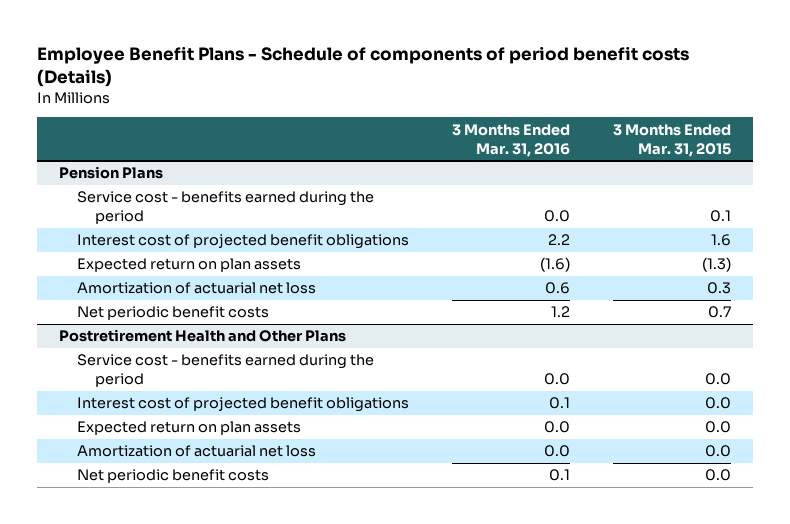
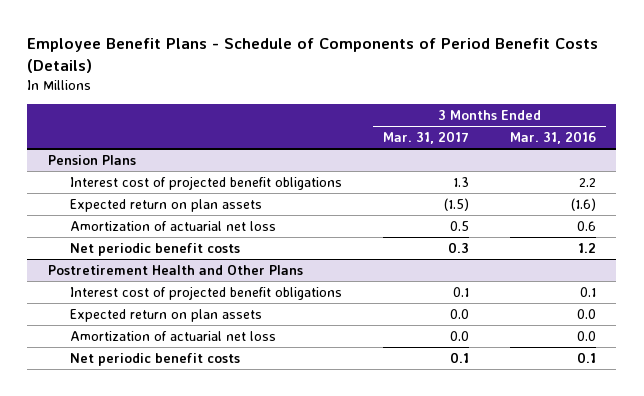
- Employee Benefit Plans - Schedule of components of period benefit costs (Details)
+ Employee Benefit Plans - Schedule of Components of Period Benefit Costs (Details)
- | 3 Months Ended Mar. 31, 2016 | 3 Months Ended Mar. 31, 2015
+ | 3 Months Ended Mar. 31, 2017 | 3 Months Ended Mar. 31, 2016
@ Pension Plans
- Service cost - benefits earned during the period | 0.0 | 0.1
@ Postretirement Health and Other Plans
- Service cost - benefits earned during the period | 0.0 | 0.0

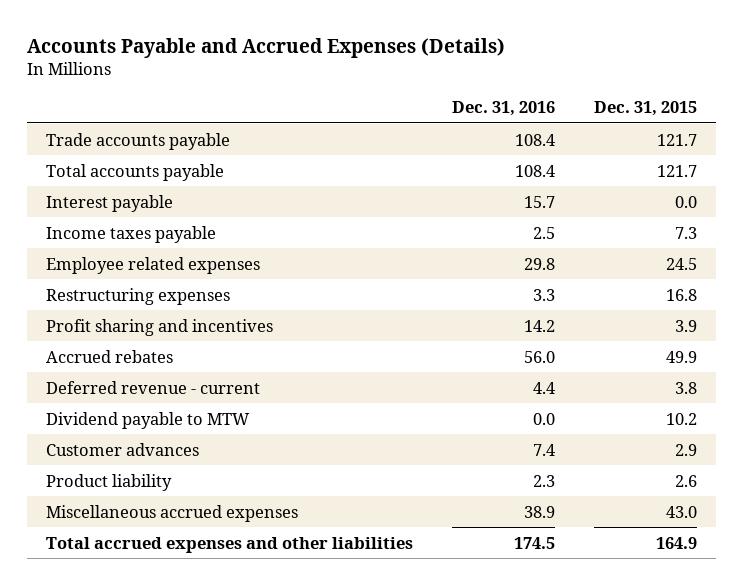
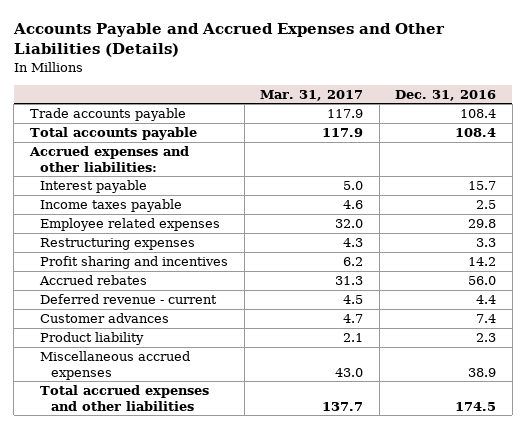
- Accounts Payable and Accrued Expenses (Details)
+ Accounts Payable and Accrued Expenses and Other Liabilities (Details)
- | Dec. 31, 2016 | Dec. 31, 2015
+ | Mar. 31, 2017 | Dec. 31, 2016
+ Accrued expenses and other liabilities:
- Dividend payable to MTW | 0.0 | 10.2

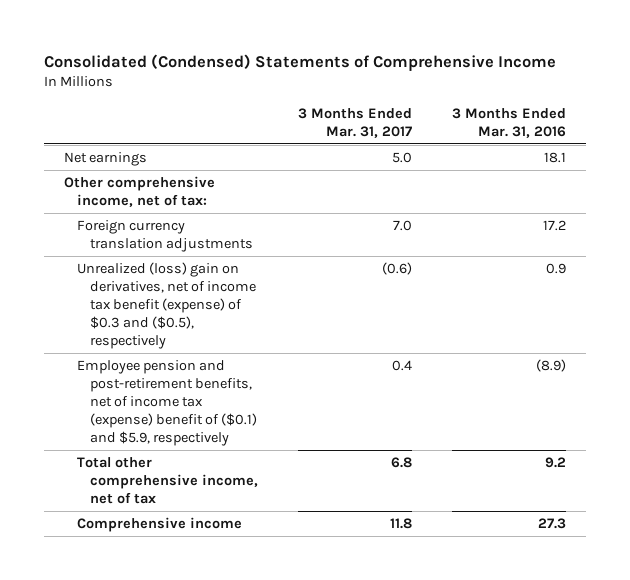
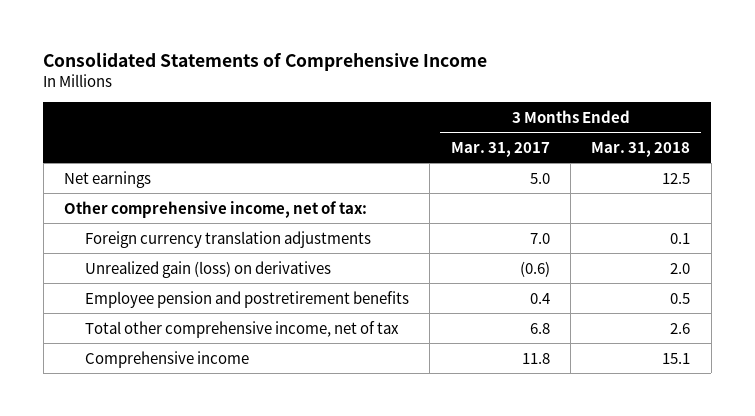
- Consolidated (Condensed) Statements of Comprehensive Income
+ Consolidated Statements of Comprehensive Income
- | 3 Months Ended Mar. 31, 2017 | 3 Months Ended Mar. 31, 2016
+ | 3 Months Ended Mar. 31, 2017 | 3 Months Ended Mar. 31, 2018
- Unrealized (loss) gain on derivatives, net of income tax benefit (expense) of $0.3 and ($0.5), respectively | (0.6) | 0.9
- Employee pension and post-retirement benefits, net of income tax (expense) benefit of ($0.1) and $5.9, respectively | 0.4 | (8.9)
+ Unrealized gain (loss) on derivatives | (0.6) | 2.0
+ Employee pension and postretirement benefits | 0.4 | 0.5

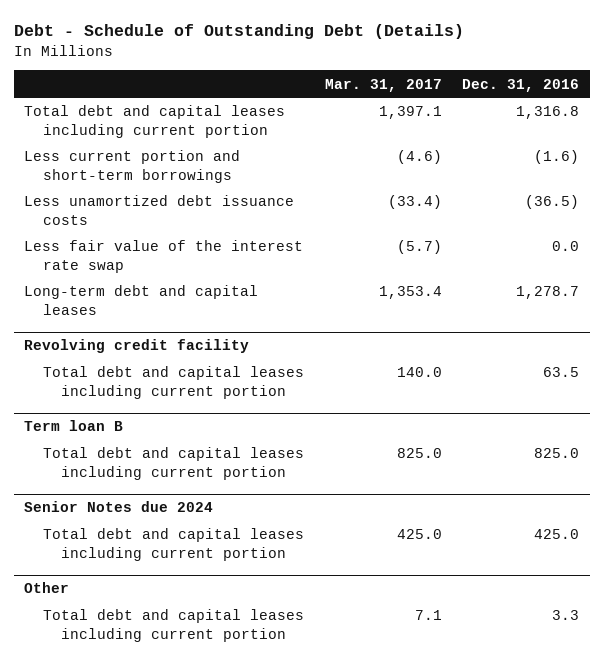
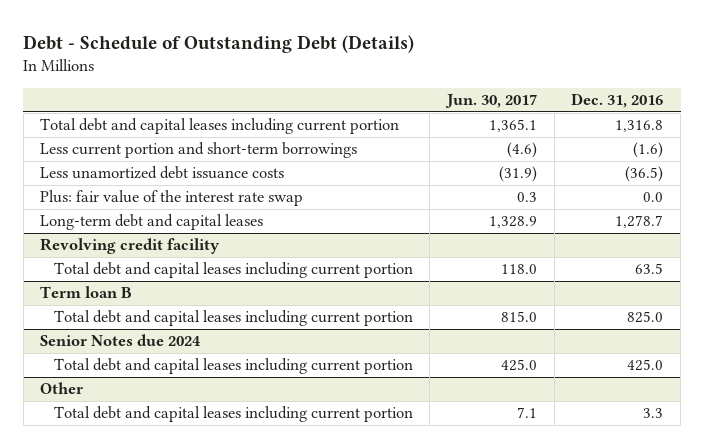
- | Mar. 31, 2017 | Dec. 31, 2016
+ | Jun. 30, 2017 | Dec. 31, 2016
- Less fair value of the interest rate swap | (5.7) | 0.0
+ Plus: fair value of the interest rate swap | 0.3 | 0.0

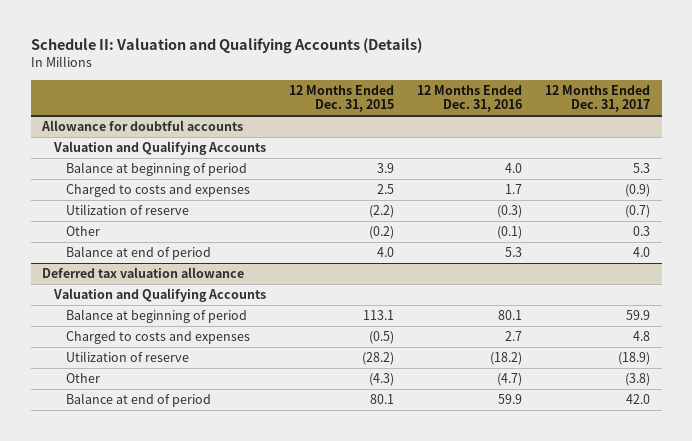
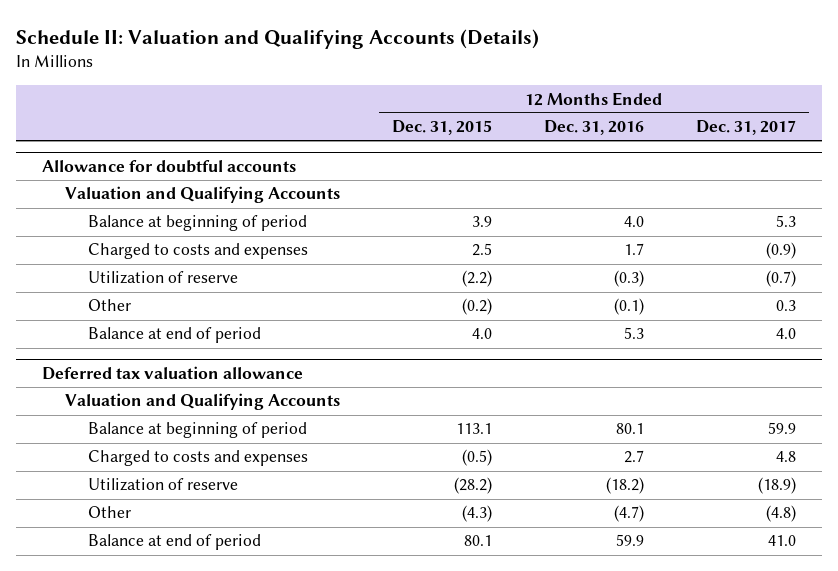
@ Deferred tax valuation allowance
- Other | (4.3) | (4.7) | (3.8)
- Balance at end of period | 80.1 | 59.9 | 42.0
+ Other | (4.3) | (4.7) | (4.8)
+ Balance at end of period | 80.1 | 59.9 | 41.0

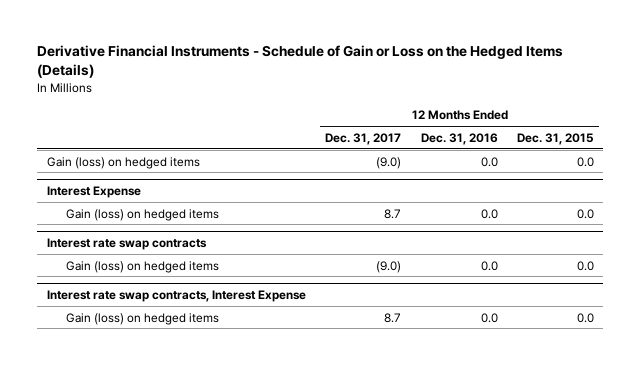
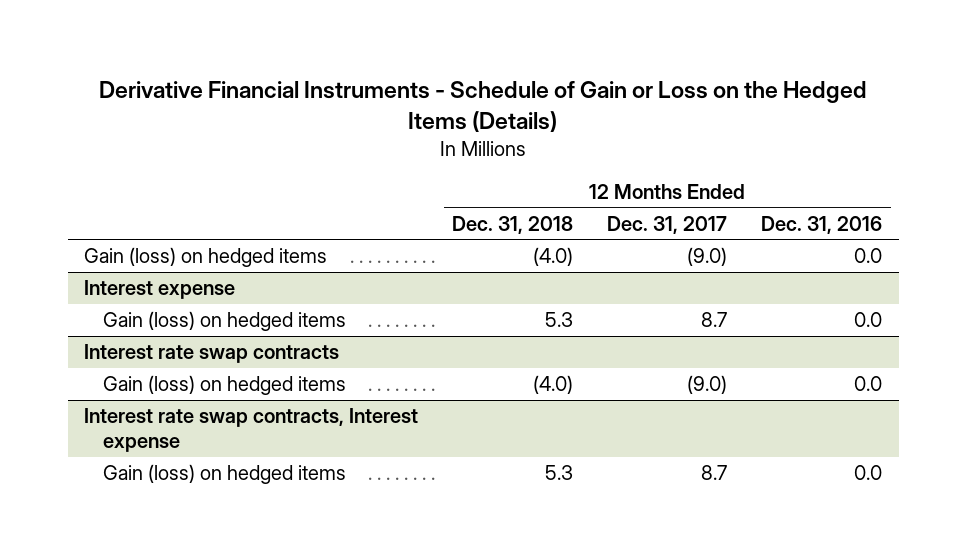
- | 12 Months Ended Dec. 31, 2017 | 12 Months Ended Dec. 31, 2016 | 12 Months Ended Dec. 31, 2015
+ | 12 Months Ended Dec. 31, 2018 | 12 Months Ended Dec. 31, 2017 | 12 Months Ended Dec. 31, 2016
- Interest Expense
+ Interest expense
- Interest rate swap contracts, Interest Expense
+ Interest rate swap contracts, Interest expense

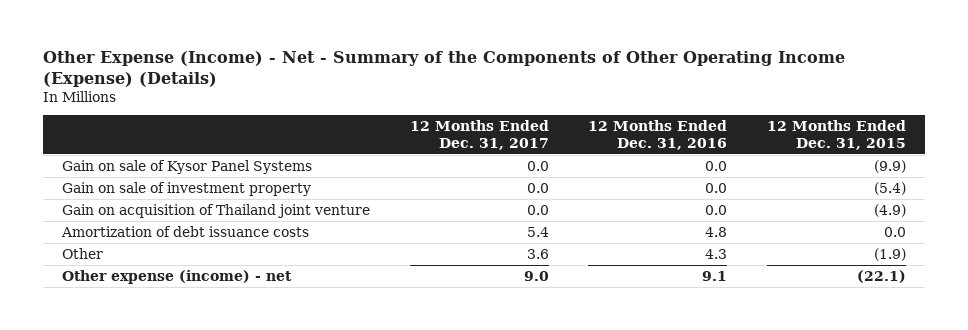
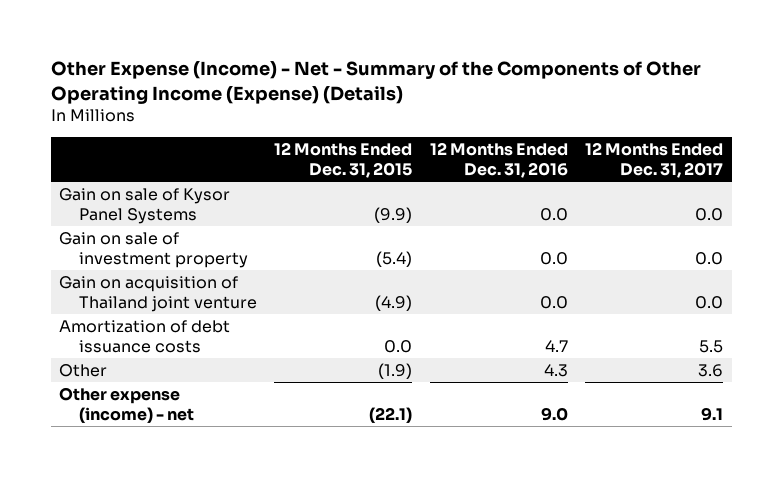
- | 12 Months Ended Dec. 31, 2017 | 12 Months Ended Dec. 31, 2016 | 12 Months Ended Dec. 31, 2015
+ | 12 Months Ended Dec. 31, 2015 | 12 Months Ended Dec. 31, 2016 | 12 Months Ended Dec. 31, 2017
- Amortization of debt issuance costs | 5.4 | 4.8 | 0.0
+ Amortization of debt issuance costs | 0.0 | 4.7 | 5.5
- Other expense (income) - net | 9.0 | 9.1 | (22.1)
+ Other expense (income) - net | (22.1) | 9.0 | 9.1

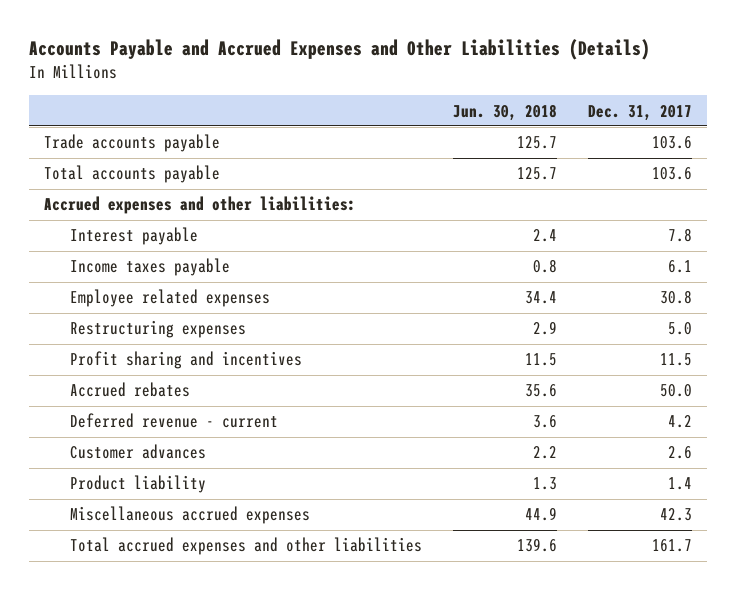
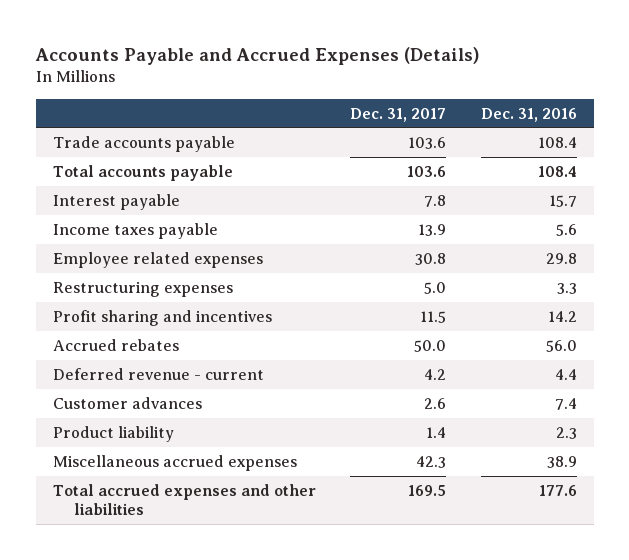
- Accounts Payable and Accrued Expenses and Other Liabilities (Details)
+ Accounts Payable and Accrued Expenses (Details)
- | Jun. 30, 2018 | Dec. 31, 2017
+ | Dec. 31, 2017 | Dec. 31, 2016
- Accrued expenses and other liabilities:
- Income taxes payable | 0.8 | 6.1
+ Income taxes payable | 13.9 | 5.6
- Total accrued expenses and other liabilities | 139.6 | 161.7
+ Total accrued expenses and other liabilities | 169.5 | 177.6

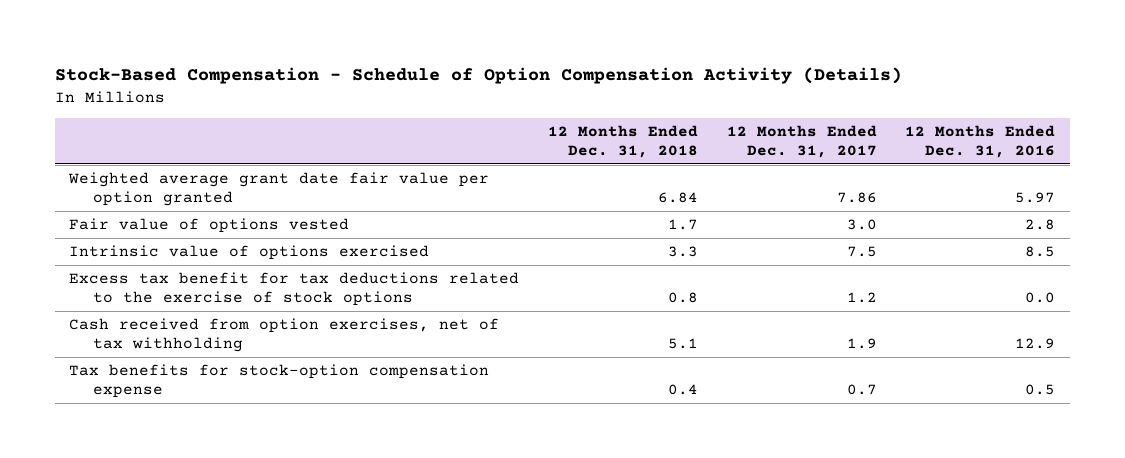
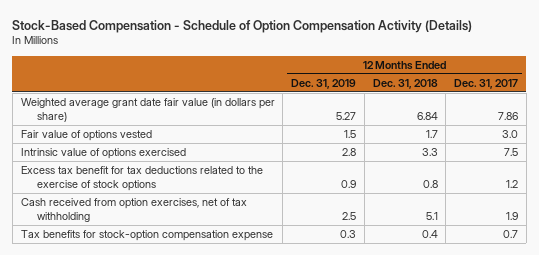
- | 12 Months Ended Dec. 31, 2018 | 12 Months Ended Dec. 31, 2017 | 12 Months Ended Dec. 31, 2016
+ | 12 Months Ended Dec. 31, 2019 | 12 Months Ended Dec. 31, 2018 | 12 Months Ended Dec. 31, 2017
- Weighted average grant date fair value per option granted | 6.84 | 7.86 | 5.97
+ Weighted average grant date fair value (in dollars per share) | 5.27 | 6.84 | 7.86

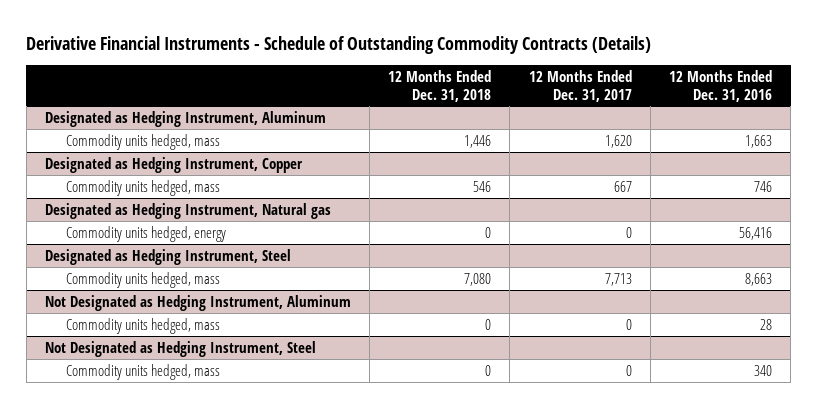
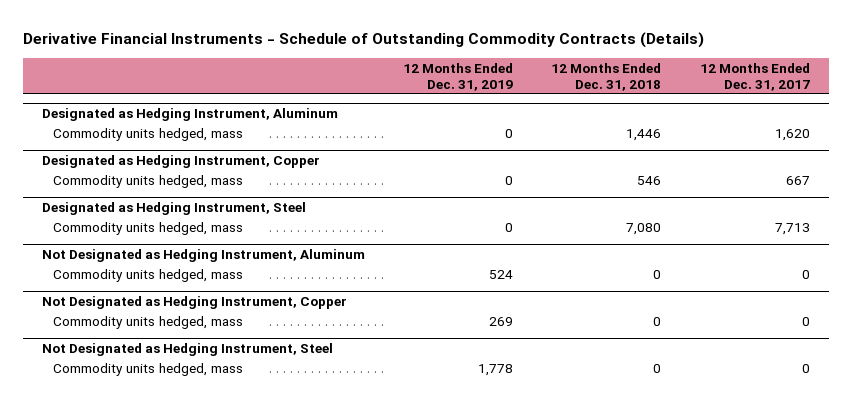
- | 12 Months Ended Dec. 31, 2018 | 12 Months Ended Dec. 31, 2017 | 12 Months Ended Dec. 31, 2016
+ | 12 Months Ended Dec. 31, 2019 | 12 Months Ended Dec. 31, 2018 | 12 Months Ended Dec. 31, 2017
- Designated as Hedging Instrument, Natural gas
- Commodity units hedged, energy | 0 | 0 | 56,416
+ Not Designated as Hedging Instrument, Copper
+ Commodity units hedged, mass | 269 | 0 | 0

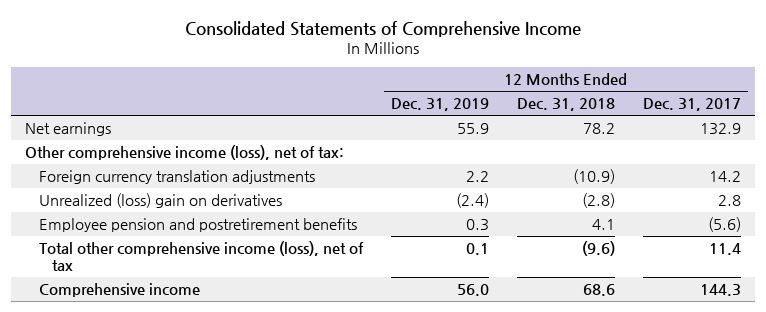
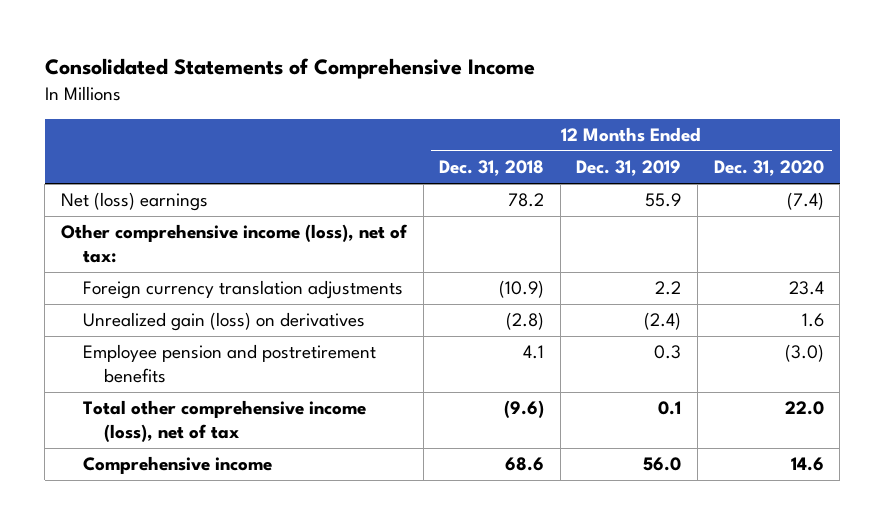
- | 12 Months Ended Dec. 31, 2019 | 12 Months Ended Dec. 31, 2018 | 12 Months Ended Dec. 31, 2017
+ | 12 Months Ended Dec. 31, 2018 | 12 Months Ended Dec. 31, 2019 | 12 Months Ended Dec. 31, 2020
- Net earnings | 55.9 | 78.2 | 132.9
+ Net (loss) earnings | 78.2 | 55.9 | (7.4)
- Unrealized (loss) gain on derivatives | (2.4) | (2.8) | 2.8
+ Unrealized gain (loss) on derivatives | (2.8) | (2.4) | 1.6

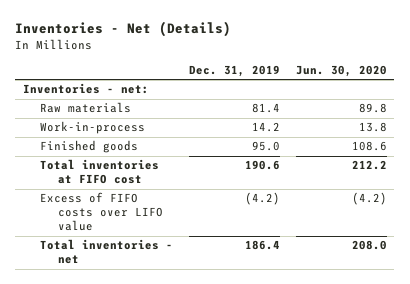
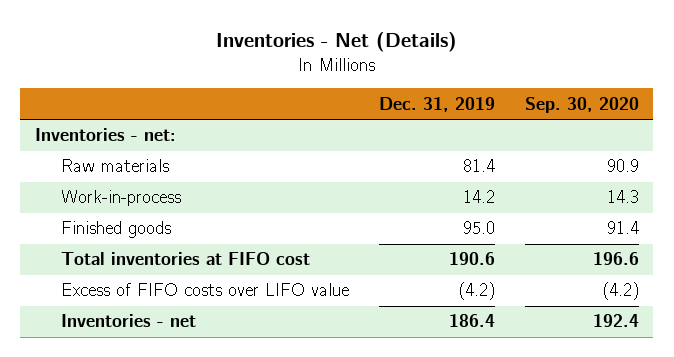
- | Dec. 31, 2019 | Jun. 30, 2020
+ | Dec. 31, 2019 | Sep. 30, 2020
- Total inventories - net | 186.4 | 208.0
+ Inventories - net | 186.4 | 192.4

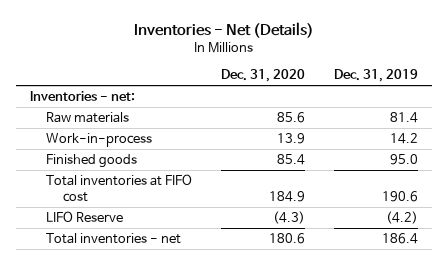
- | Dec. 31, 2019 | Sep. 30, 2020
+ | Dec. 31, 2020 | Dec. 31, 2019
- Excess of FIFO costs over LIFO value | (4.2) | (4.2)
- Inventories - net | 186.4 | 192.4
+ LIFO Reserve | (4.3) | (4.2)
+ Total inventories - net | 180.6 | 186.4

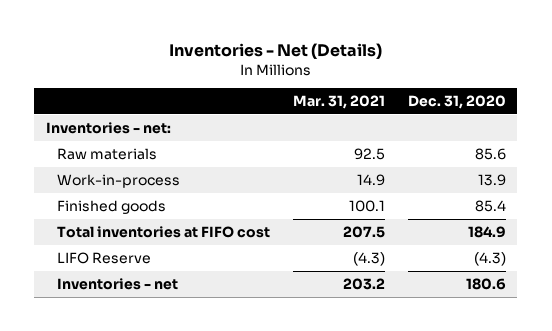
- | Dec. 31, 2020 | Dec. 31, 2019
+ | Mar. 31, 2021 | Dec. 31, 2020
- Total inventories - net | 180.6 | 186.4
+ Inventories - net | 203.2 | 180.6

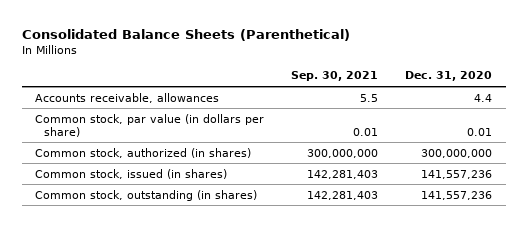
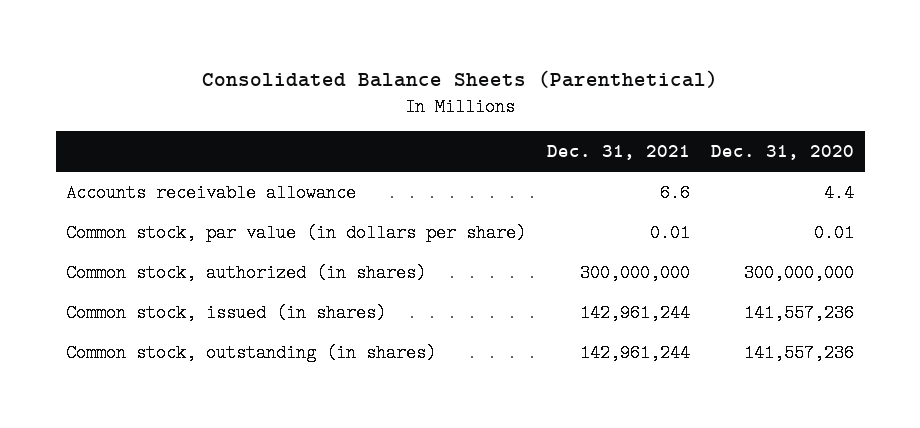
- | Sep. 30, 2021 | Dec. 31, 2020
+ | Dec. 31, 2021 | Dec. 31, 2020
- Accounts receivable, allowances | 5.5 | 4.4
+ Accounts receivable allowance | 6.6 | 4.4

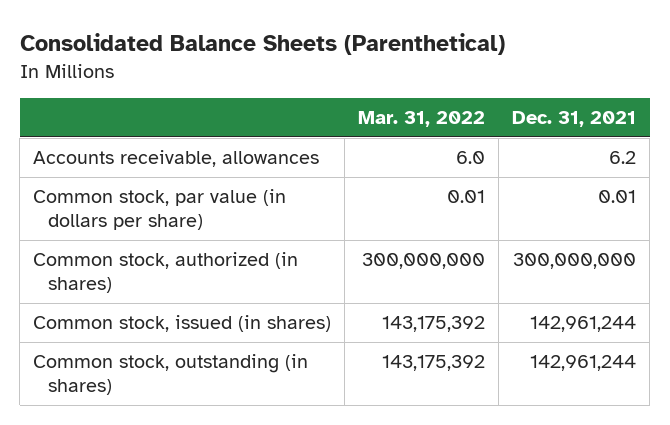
- | Dec. 31, 2021 | Dec. 31, 2020
+ | Mar. 31, 2022 | Dec. 31, 2021
- Accounts receivable allowance | 6.6 | 4.4
+ Accounts receivable, allowances | 6.0 | 6.2

